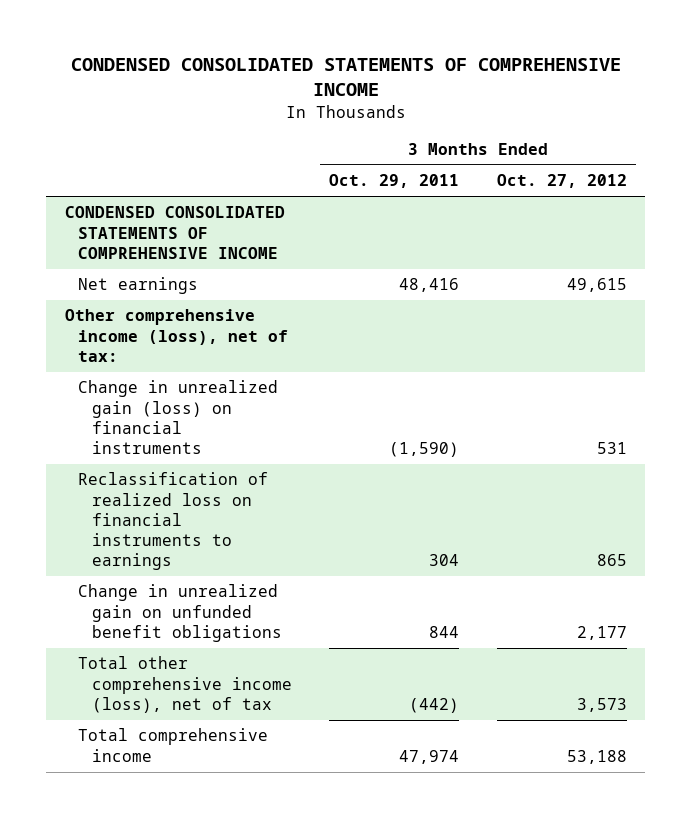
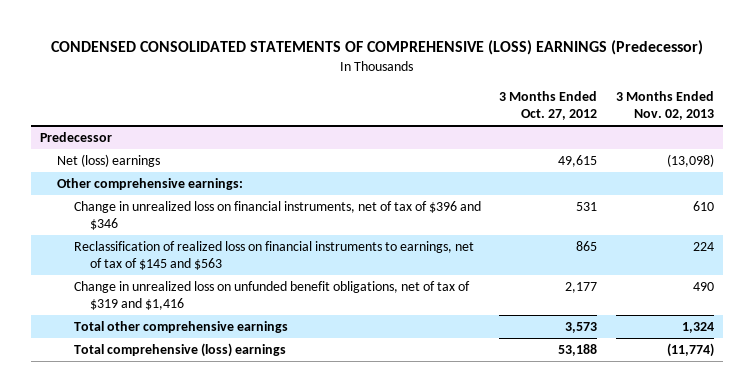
- CONDENSED CONSOLIDATED STATEMENTS OF COMPREHENSIVE INCOME
+ CONDENSED CONSOLIDATED STATEMENTS OF COMPREHENSIVE (LOSS) EARNINGS (Predecessor)
- | 3 Months Ended Oct. 29, 2011 | 3 Months Ended Oct. 27, 2012
+ | 3 Months Ended Oct. 27, 2012 | 3 Months Ended Nov. 02, 2013
- CONDENSED CONSOLIDATED STATEMENTS OF COMPREHENSIVE INCOME
- Net earnings | 48,416 | 49,615
- Other comprehensive income (loss), net of tax:
- Change in unrealized gain (loss) on financial instruments | (1,590) | 531
- Reclassification of realized loss on financial instruments to earnings | 304 | 865
- Change in unrealized gain on unfunded benefit obligations | 844 | 2,177
- Total other comprehensive income (loss), net of tax | (442) | 3,573
- Total comprehensive income | 47,974 | 53,188
+ Predecessor
+ Net (loss) earnings | 49,615 | (13,098)
+ Other comprehensive earnings:
+ Change in unrealized loss on financial instruments, net of tax of $396 and $346 | 531 | 610
+ Reclassification of realized loss on financial instruments to earnings, net of tax of $145 and $563 | 865 | 224
+ Change in unrealized loss on unfunded benefit obligations, net of tax of $319 and $1,416 | 2,177 | 490
+ Total other comprehensive earnings | 3,573 | 1,324
+ Total comprehensive (loss) earnings | 53,188 | (11,774)

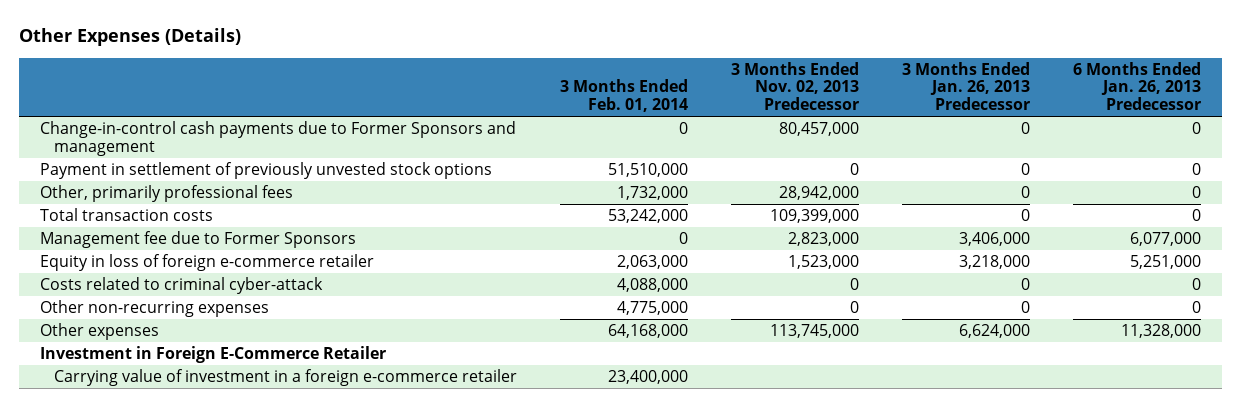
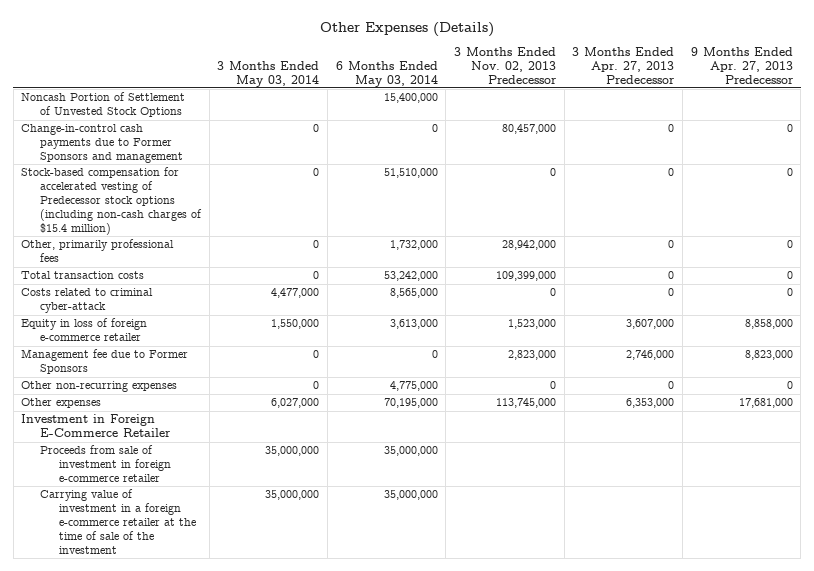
- | 3 Months Ended Feb. 01, 2014 | 3 Months Ended Nov. 02, 2013 Predecessor | 3 Months Ended Jan. 26, 2013 Predecessor | 6 Months Ended Jan. 26, 2013 Predecessor
+ | 3 Months Ended May 03, 2014 | 6 Months Ended May 03, 2014 | 3 Months Ended Nov. 02, 2013 Predecessor | 3 Months Ended Apr. 27, 2013 Predecessor | 9 Months Ended Apr. 27, 2013 Predecessor
+ Noncash Portion of Settlement of Unvested Stock Options | | 15,400,000 | | |
- Payment in settlement of previously unvested stock options | 51,510,000 | 0 | 0 | 0
+ Stock-based compensation for accelerated vesting of Predecessor stock options (including non-cash charges of $15.4 million) | 0 | 51,510,000 | 0 | 0 | 0
moved down: Equity in loss of foreign e-commerce retailer | 1,550,000 | 3,613,000 | 1,523,000 | 3,607,000 | 8,858,000
moved down: Management fee due to Former Sponsors | 0 | 0 | 2,823,000 | 2,746,000 | 8,823,000
- Carrying value of investment in a foreign e-commerce retailer | 23,400,000 | | |
+ Proceeds from sale of investment in foreign e-commerce retailer | 35,000,000 | 35,000,000 | | |
+ Carrying value of investment in a foreign e-commerce retailer at the time of sale of the investment | 35,000,000 | 35,000,000 | | |

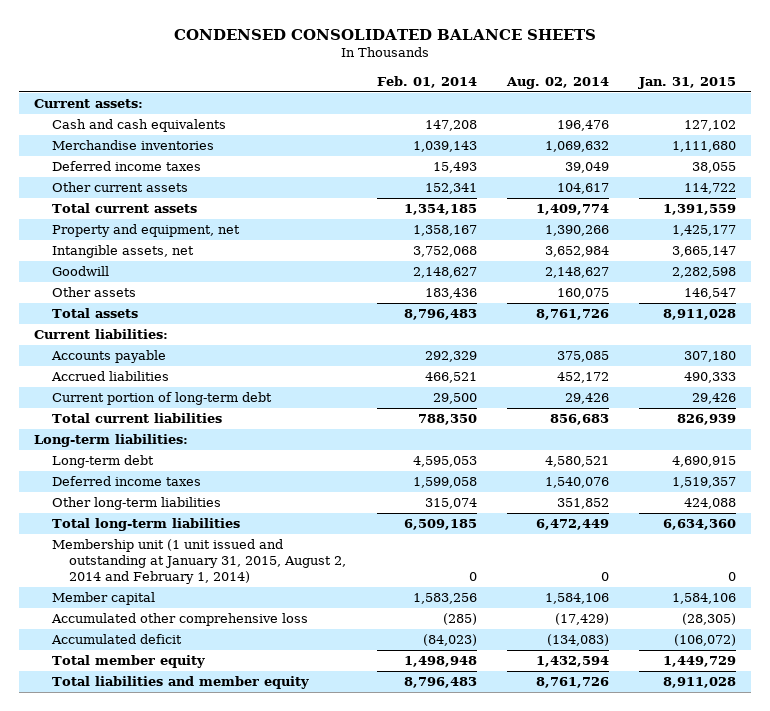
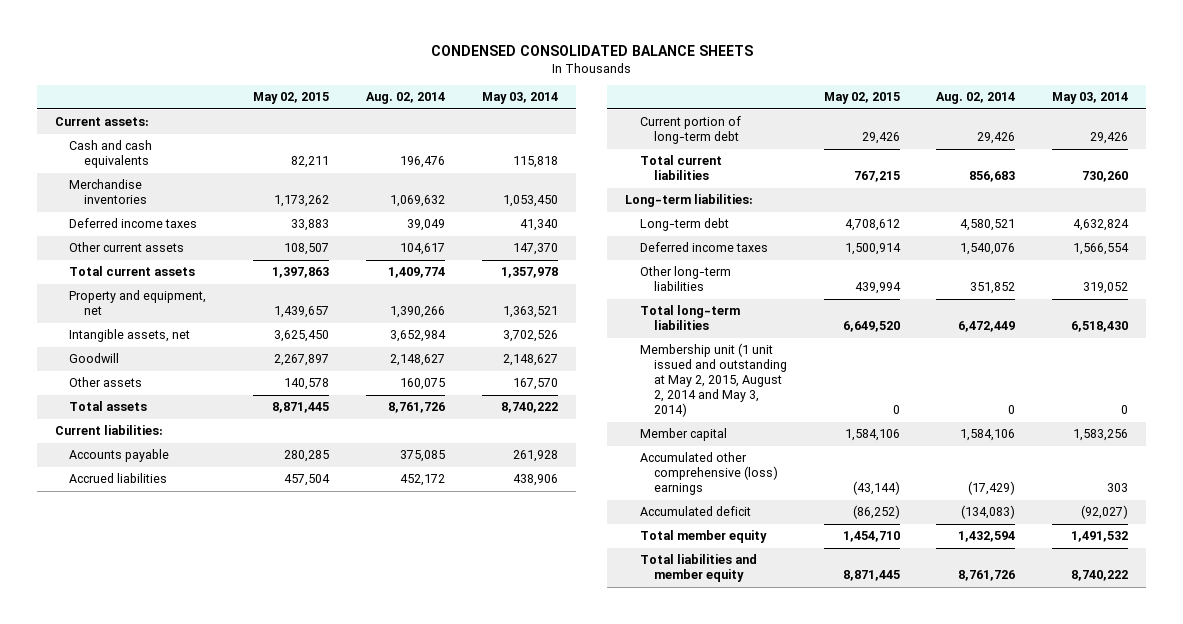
- | Feb. 01, 2014 | Aug. 02, 2014 | Jan. 31, 2015
+ | May 02, 2015 | Aug. 02, 2014 | May 03, 2014
- Membership unit (1 unit issued and outstanding at January 31, 2015, August 2, 2014 and February 1, 2014) | 0 | 0 | 0
+ Membership unit (1 unit issued and outstanding at May 2, 2015, August 2, 2014 and May 3, 2014) | 0 | 0 | 0
- Accumulated other comprehensive loss | (285) | (17,429) | (28,305)
+ Accumulated other comprehensive (loss) earnings | (43,144) | (17,429) | 303

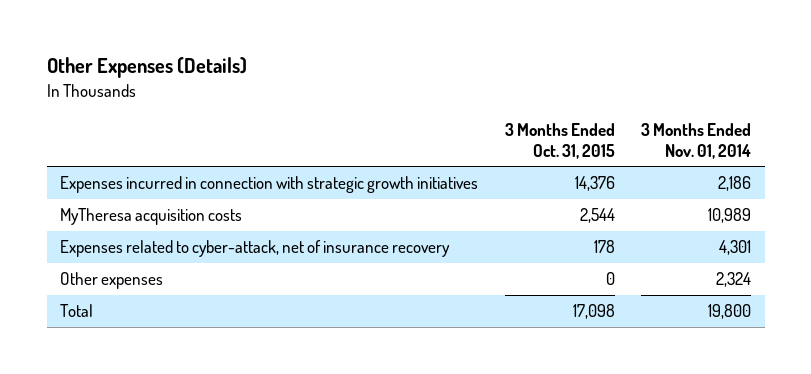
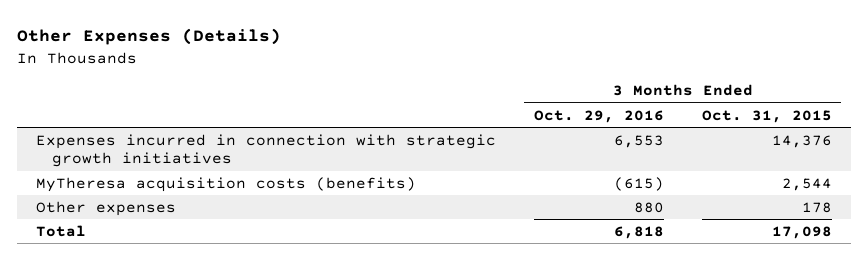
- | 3 Months Ended Oct. 31, 2015 | 3 Months Ended Nov. 01, 2014
+ | 3 Months Ended Oct. 29, 2016 | 3 Months Ended Oct. 31, 2015
- MyTheresa acquisition costs | 2,544 | 10,989
- Expenses related to cyber-attack, net of insurance recovery | 178 | 4,301
- Other expenses | 0 | 2,324
+ MyTheresa acquisition costs (benefits) | (615) | 2,544
+ Other expenses | 880 | 178

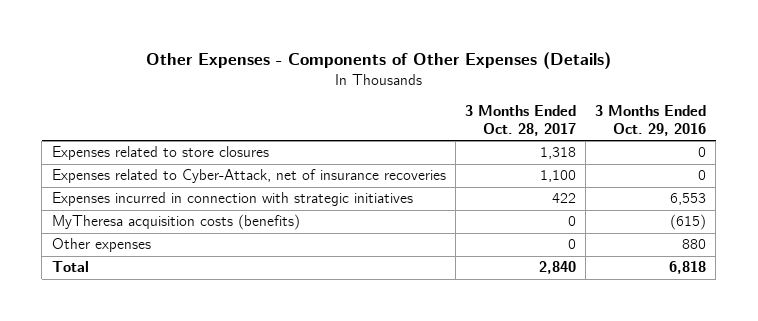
- Other Expenses (Details)
+ Other Expenses - Components of Other Expenses (Details)
- | 3 Months Ended Oct. 29, 2016 | 3 Months Ended Oct. 31, 2015
+ | 3 Months Ended Oct. 28, 2017 | 3 Months Ended Oct. 29, 2016
- Expenses incurred in connection with strategic growth initiatives | 6,553 | 14,376
+ Expenses related to store closures | 1,318 | 0
+ Expenses related to Cyber-Attack, net of insurance recoveries | 1,100 | 0
+ Expenses incurred in connection with strategic initiatives | 422 | 6,553

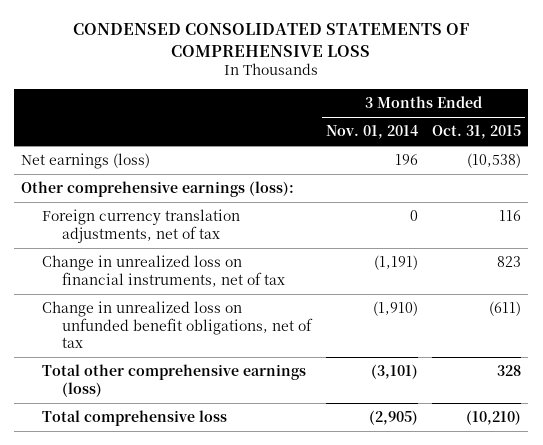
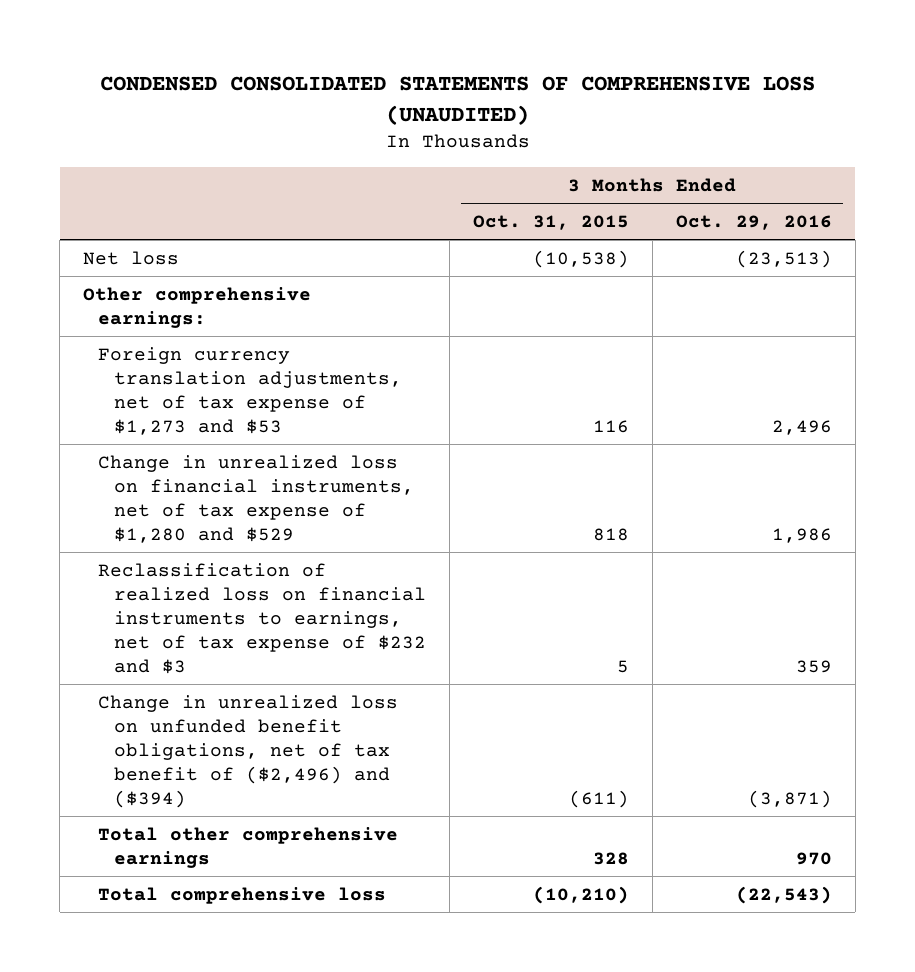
- CONDENSED CONSOLIDATED STATEMENTS OF COMPREHENSIVE LOSS
+ CONDENSED CONSOLIDATED STATEMENTS OF COMPREHENSIVE LOSS (UNAUDITED)
- | 3 Months Ended Nov. 01, 2014 | 3 Months Ended Oct. 31, 2015
+ | 3 Months Ended Oct. 31, 2015 | 3 Months Ended Oct. 29, 2016
- Net earnings (loss) | 196 | (10,538)
- Other comprehensive earnings (loss):
- Foreign currency translation adjustments, net of tax | 0 | 116
- Change in unrealized loss on financial instruments, net of tax | (1,191) | 823
- Change in unrealized loss on unfunded benefit obligations, net of tax | (1,910) | (611)
- Total other comprehensive earnings (loss) | (3,101) | 328
+ Net loss | (10,538) | (23,513)
+ Other comprehensive earnings:
+ Foreign currency translation adjustments, net of tax expense of $1,273 and $53 | 116 | 2,496
+ Change in unrealized loss on financial instruments, net of tax expense of $1,280 and $529 | 818 | 1,986
+ Reclassification of realized loss on financial instruments to earnings, net of tax expense of $232 and $3 | 5 | 359
+ Change in unrealized loss on unfunded benefit obligations, net of tax benefit of ($2,496) and ($394) | (611) | (3,871)
+ Total other comprehensive earnings | 328 | 970

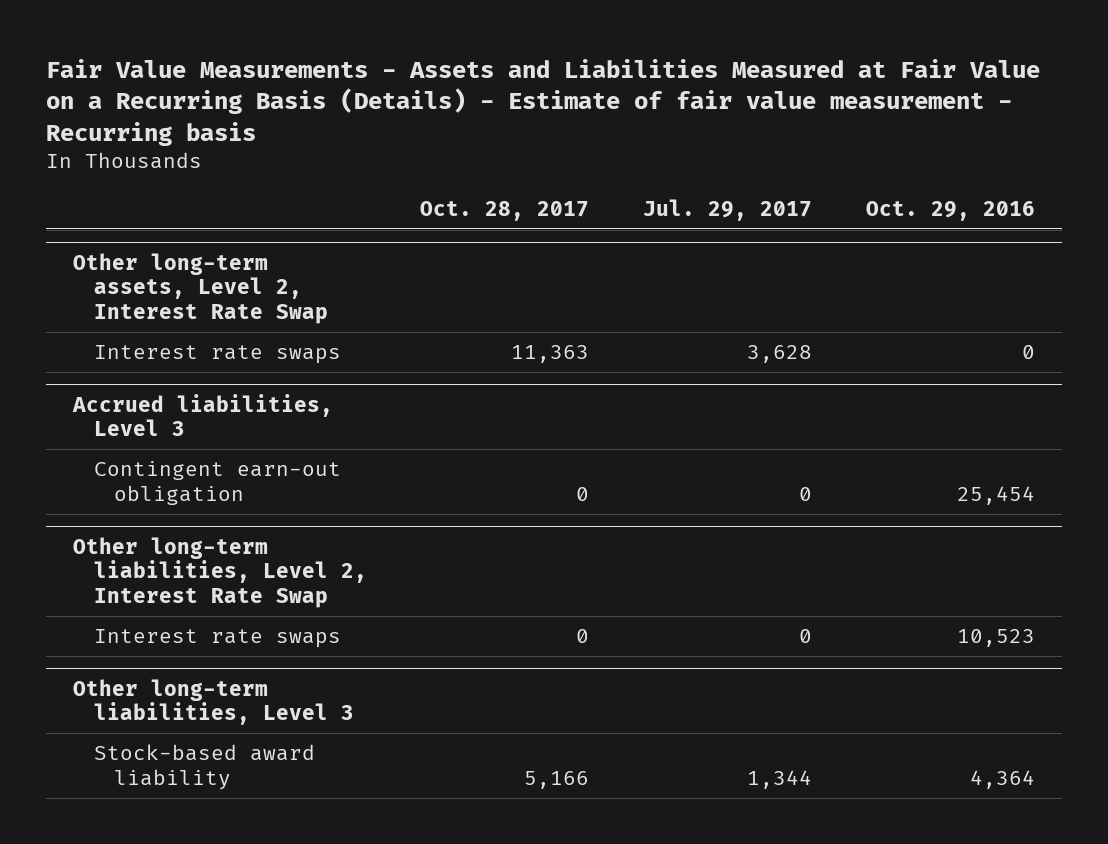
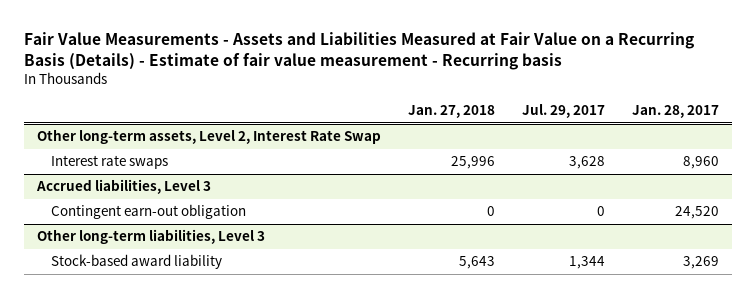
- | Oct. 28, 2017 | Jul. 29, 2017 | Oct. 29, 2016
+ | Jan. 27, 2018 | Jul. 29, 2017 | Jan. 28, 2017
- Other long-term liabilities, Level 2, Interest Rate Swap
- Interest rate swaps | 0 | 0 | 10,523

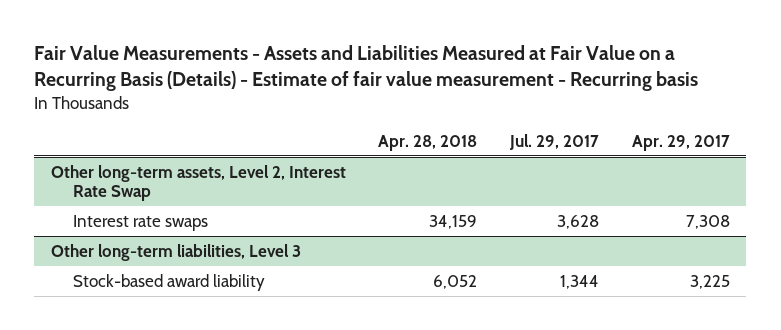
- | Jan. 27, 2018 | Jul. 29, 2017 | Jan. 28, 2017
+ | Apr. 28, 2018 | Jul. 29, 2017 | Apr. 29, 2017
- Accrued liabilities, Level 3
- Contingent earn-out obligation | 0 | 0 | 24,520

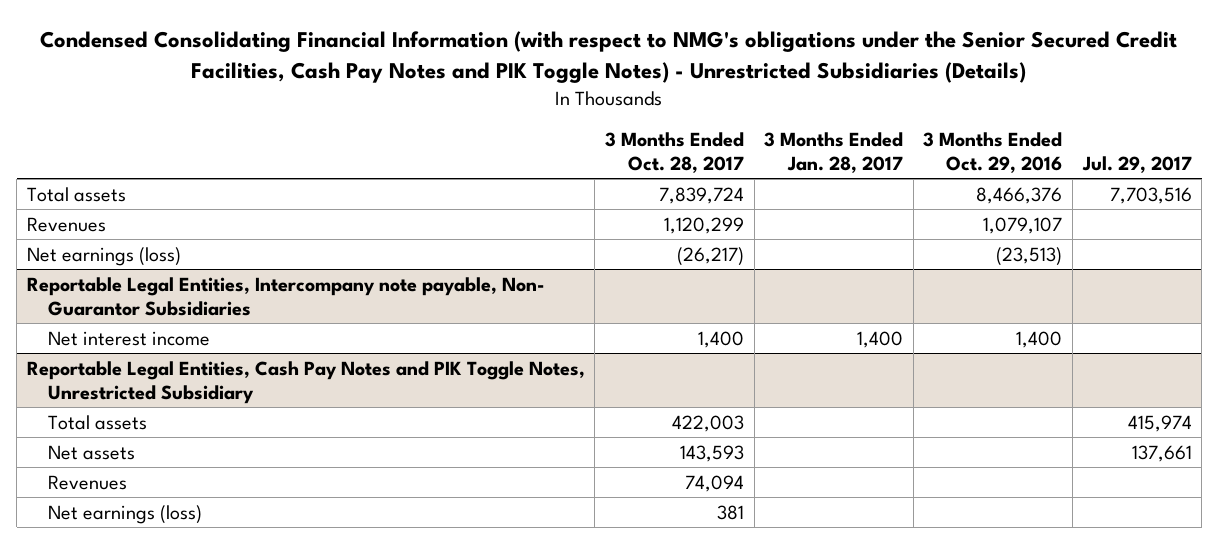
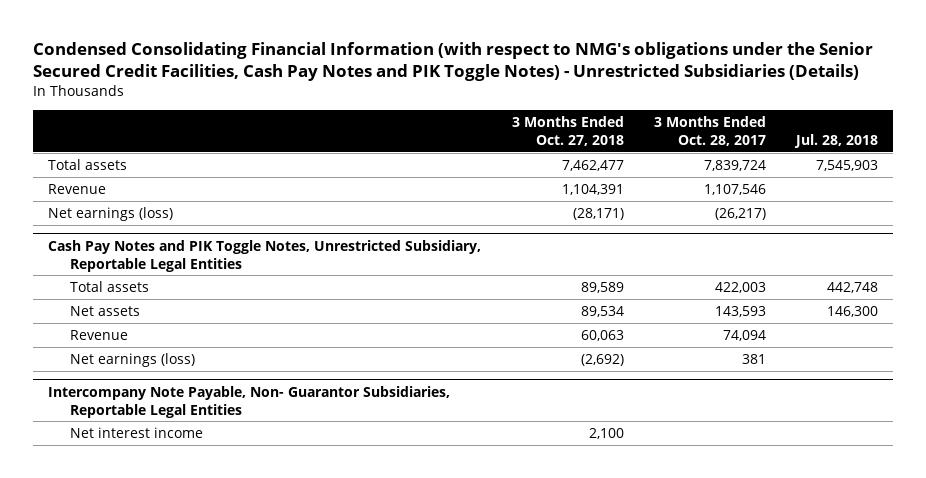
- | 3 Months Ended Oct. 28, 2017 | 3 Months Ended Jan. 28, 2017 | 3 Months Ended Oct. 29, 2016 | Jul. 29, 2017
+ | 3 Months Ended Oct. 27, 2018 | 3 Months Ended Oct. 28, 2017 | Jul. 28, 2018
- Revenues | 1,120,299 | | 1,079,107 |
+ Revenue | 1,104,391 | 1,107,546 |
- Reportable Legal Entities, Intercompany note payable, Non- Guarantor Subsidiaries
- Net interest income | 1,400 | 1,400 | 1,400 |
- Reportable Legal Entities, Cash Pay Notes and PIK Toggle Notes, Unrestricted Subsidiary
+ Cash Pay Notes and PIK Toggle Notes, Unrestricted Subsidiary, Reportable Legal Entities
- Revenues | 74,094 | | |
+ Revenue | 60,063 | 74,094 |
+ Intercompany Note Payable, Non- Guarantor Subsidiaries, Reportable Legal Entities
+ Net interest income | 2,100 | |

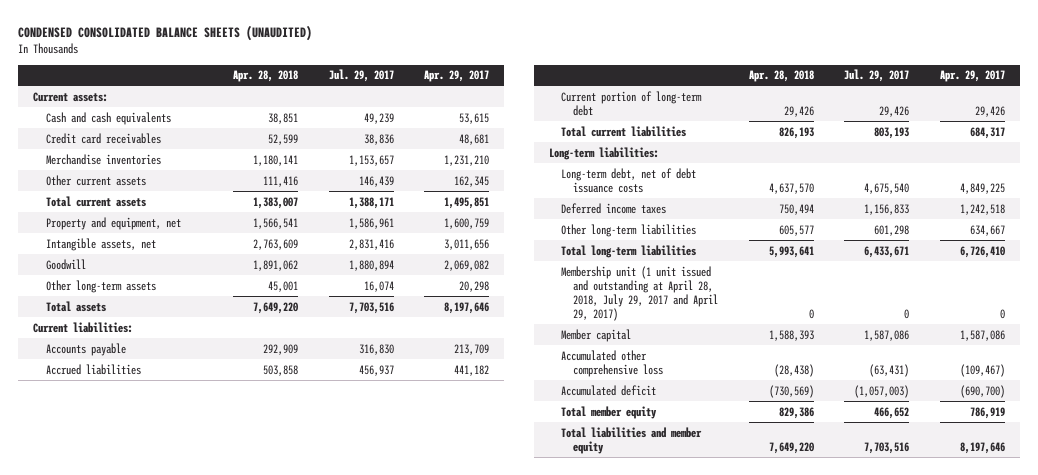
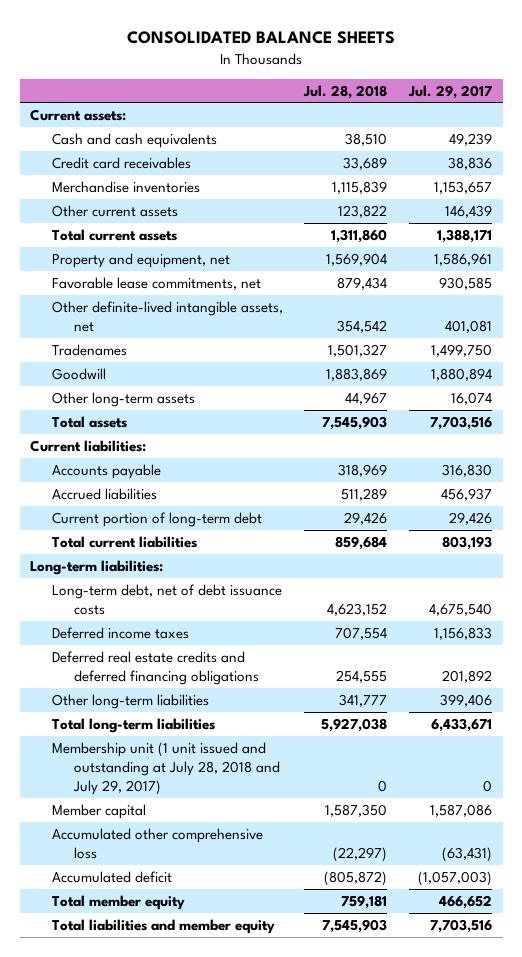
- CONDENSED CONSOLIDATED BALANCE SHEETS (UNAUDITED)
+ CONSOLIDATED BALANCE SHEETS
- | Apr. 28, 2018 | Jul. 29, 2017 | Apr. 29, 2017
+ | Jul. 28, 2018 | Jul. 29, 2017
- Intangible assets, net | 2,763,609 | 2,831,416 | 3,011,656
+ Favorable lease commitments, net | 879,434 | 930,585
+ Other definite-lived intangible assets, net | 354,542 | 401,081
+ Tradenames | 1,501,327 | 1,499,750
- Other long-term liabilities | 605,577 | 601,298 | 634,667
+ Deferred real estate credits and deferred financing obligations | 254,555 | 201,892
+ Other long-term liabilities | 341,777 | 399,406
- Membership unit (1 unit issued and outstanding at April 28, 2018, July 29, 2017 and April 29, 2017) | 0 | 0 | 0
+ Membership unit (1 unit issued and outstanding at July 28, 2018 and July 29, 2017) | 0 | 0

